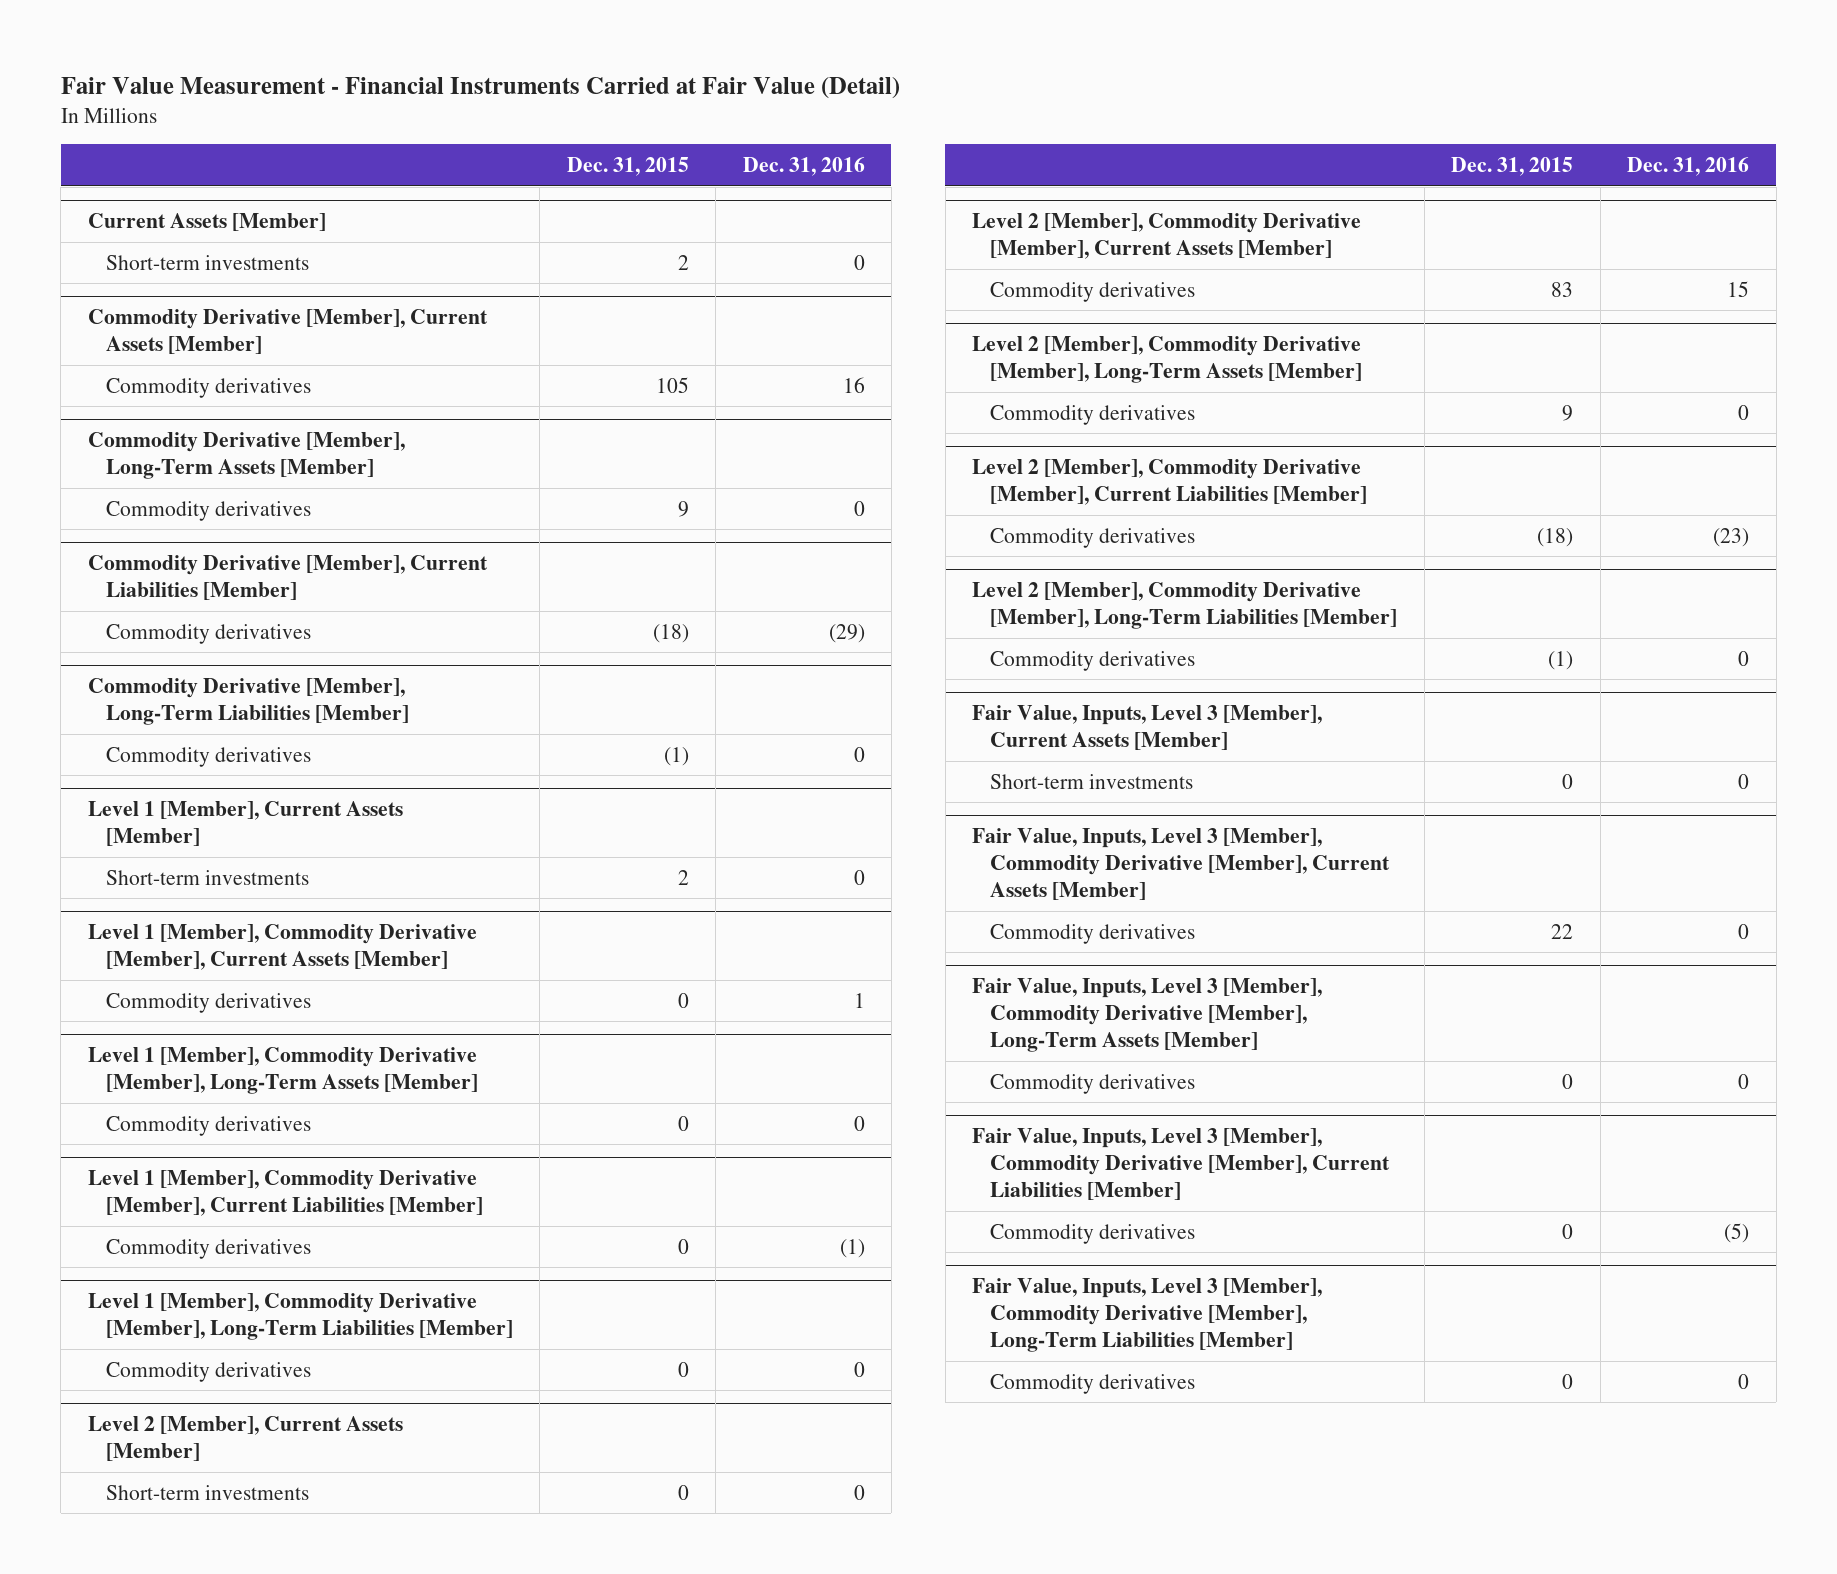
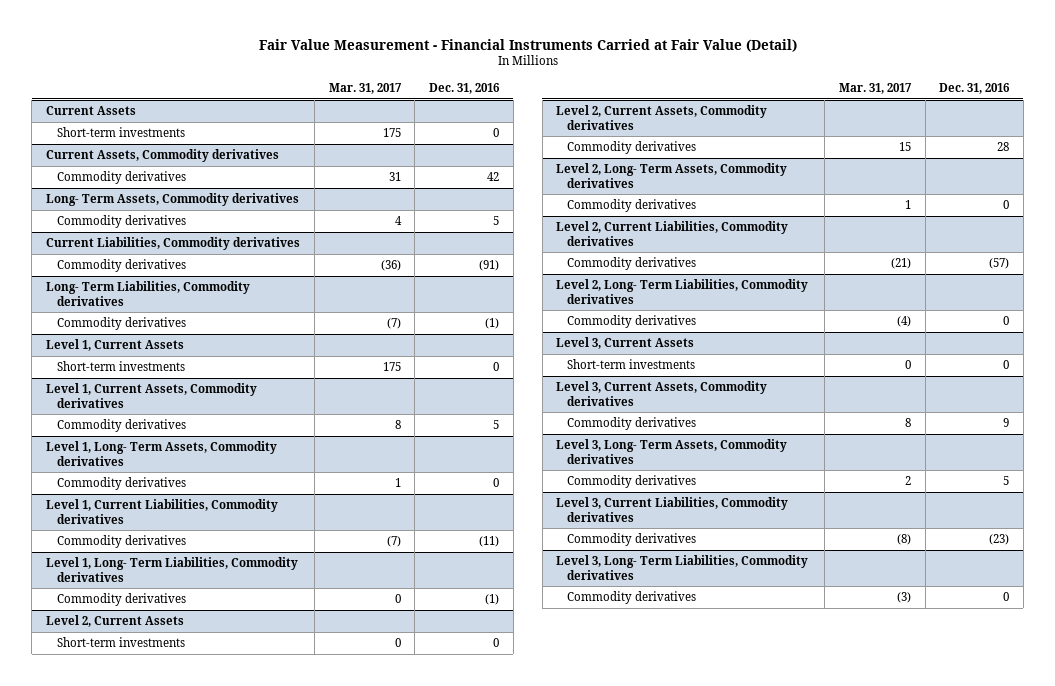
- | Dec. 31, 2015 | Dec. 31, 2016
+ | Mar. 31, 2017 | Dec. 31, 2016
- Current Assets [Member]
+ Current Assets
- Commodity Derivative [Member], Current Assets [Member]
- Commodity derivatives | 105 | 16
- Commodity Derivative [Member], Long-Term Assets [Member]
- Commodity derivatives | 9 | 0
- Commodity Derivative [Member], Current Liabilities [Member]
- Commodity derivatives | (18) | (29)
- Commodity Derivative [Member], Long-Term Liabilities [Member]
- Commodity derivatives | (1) | 0
- Level 1 [Member], Current Assets [Member]
+ Current Assets, Commodity derivatives
+ Commodity derivatives | 31 | 42
+ Long- Term Assets, Commodity derivatives
+ Commodity derivatives | 4 | 5
+ Current Liabilities, Commodity derivatives
+ Commodity derivatives | (36) | (91)
+ Long- Term Liabilities, Commodity derivatives
+ Commodity derivatives | (7) | (1)
+ Level 1, Current Assets
- Level 1 [Member], Commodity Derivative [Member], Current Assets [Member]
- Commodity derivatives | 0 | 1
- Level 1 [Member], Commodity Derivative [Member], Long-Term Assets [Member]
+ Level 1, Current Assets, Commodity derivatives
+ Commodity derivatives | 8 | 5
+ Level 1, Long- Term Assets, Commodity derivatives
- Level 1 [Member], Commodity Derivative [Member], Current Liabilities [Member]
+ Level 1, Current Liabilities, Commodity derivatives
+ Commodity derivatives | (7) | (11)
+ Level 1, Long- Term Liabilities, Commodity derivatives
- Level 1 [Member], Commodity Derivative [Member], Long-Term Liabilities [Member]
- Commodity derivatives | 0 | 0
- Level 2 [Member], Current Assets [Member]
+ Level 2, Current Assets
- Level 2 [Member], Commodity Derivative [Member], Current Assets [Member]
- Commodity derivatives | 83 | 15
- Level 2 [Member], Commodity Derivative [Member], Long-Term Assets [Member]
+ Level 2, Current Assets, Commodity derivatives
+ Commodity derivatives | 15 | 28
+ Level 2, Long- Term Assets, Commodity derivatives
- Level 2 [Member], Commodity Derivative [Member], Current Liabilities [Member]
- Commodity derivatives | (18) | (23)
- Level 2 [Member], Commodity Derivative [Member], Long-Term Liabilities [Member]
+ Level 2, Current Liabilities, Commodity derivatives
+ Commodity derivatives | (21) | (57)
+ Level 2, Long- Term Liabilities, Commodity derivatives
- Fair Value, Inputs, Level 3 [Member], Current Assets [Member]
+ Level 3, Current Assets
- Fair Value, Inputs, Level 3 [Member], Commodity Derivative [Member], Current Assets [Member]
- Commodity derivatives | 22 | 0
- Fair Value, Inputs, Level 3 [Member], Commodity Derivative [Member], Long-Term Assets [Member]
- Commodity derivatives | 0 | 0
- Fair Value, Inputs, Level 3 [Member], Commodity Derivative [Member], Current Liabilities [Member]
- Commodity derivatives | 0 | (5)
- Fair Value, Inputs, Level 3 [Member], Commodity Derivative [Member], Long-Term Liabilities [Member]
+ Level 3, Current Assets, Commodity derivatives
+ Commodity derivatives | 8 | 9
+ Level 3, Long- Term Assets, Commodity derivatives
+ Commodity derivatives | 2 | 5
+ Level 3, Current Liabilities, Commodity derivatives
+ Commodity derivatives | (8) | (23)
+ Level 3, Long- Term Liabilities, Commodity derivatives

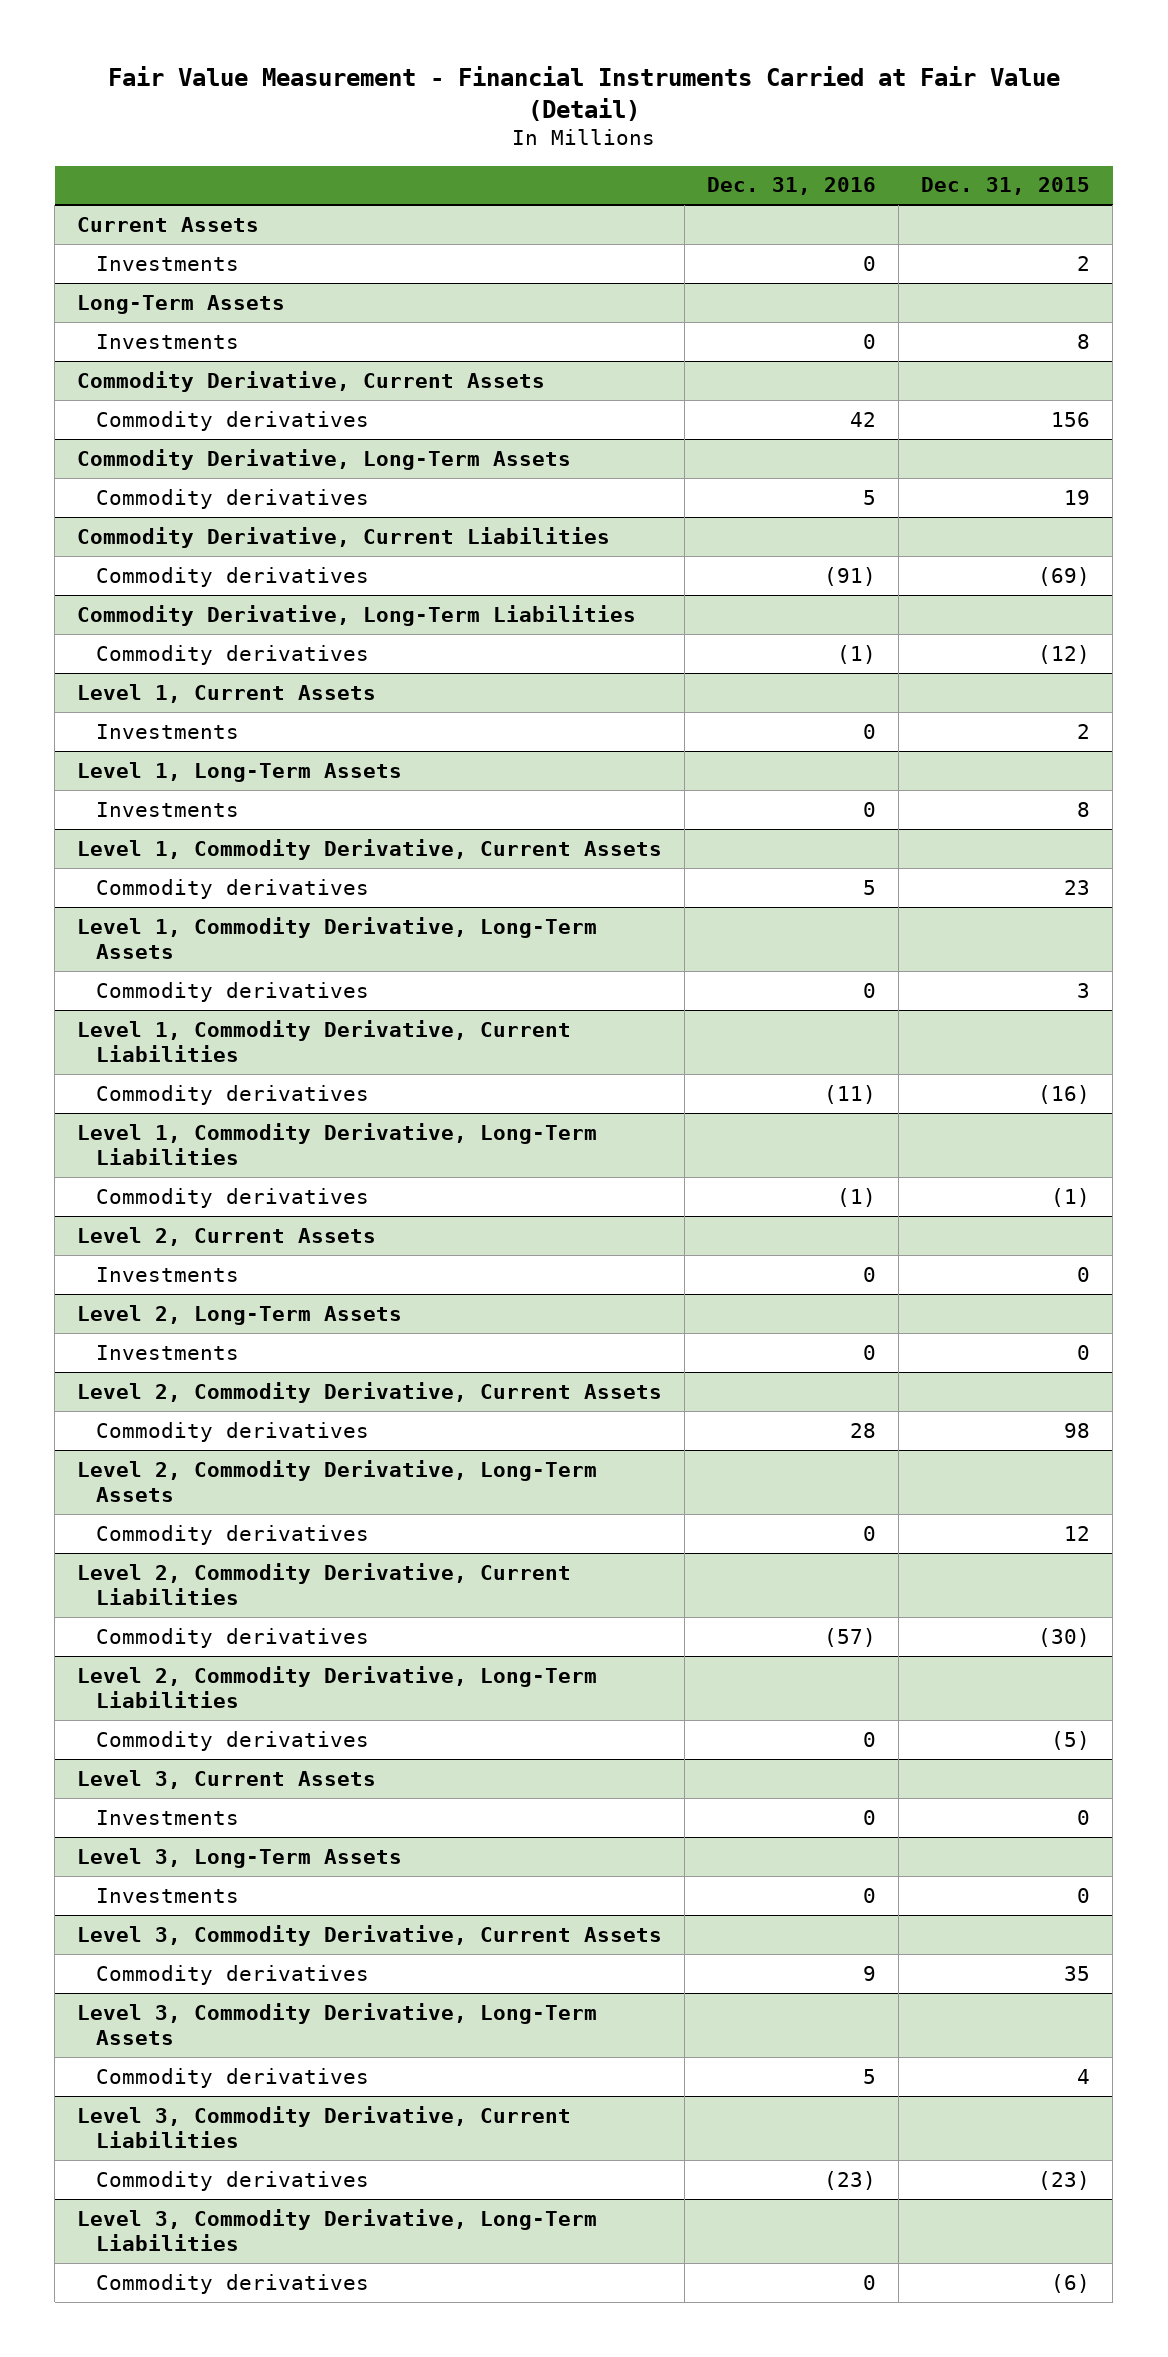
- | Mar. 31, 2017 | Dec. 31, 2016
+ | Dec. 31, 2016 | Dec. 31, 2015
@ Current Assets
- Short-term investments | 175 | 0
- Current Assets, Commodity derivatives
@ Current Assets
+ Investments | 0 | 2
+ Long-Term Assets
+ Investments | 0 | 8
+ Commodity Derivative, Current Assets
- Long- Term Assets, Commodity derivatives
+ Commodity Derivative, Long-Term Assets
- Current Liabilities, Commodity derivatives
+ Commodity Derivative, Current Liabilities
- Long- Term Liabilities, Commodity derivatives
+ Commodity Derivative, Long-Term Liabilities
@ Level 1, Current Assets
- Short-term investments | 175 | 0
- Level 1, Current Assets, Commodity derivatives
@ Level 1, Current Assets
+ Investments | 0 | 2
+ Level 1, Long-Term Assets
+ Investments | 0 | 8
+ Level 1, Commodity Derivative, Current Assets
- Level 1, Long- Term Assets, Commodity derivatives
+ Level 1, Commodity Derivative, Long-Term Assets
- Level 1, Current Liabilities, Commodity derivatives
+ Level 1, Commodity Derivative, Current Liabilities
- Level 1, Long- Term Liabilities, Commodity derivatives
+ Level 1, Commodity Derivative, Long-Term Liabilities
@ Level 2, Current Assets
- Short-term investments | 0 | 0
- Level 2, Current Assets, Commodity derivatives
@ Level 2, Current Assets
+ Investments | 0 | 0
+ Level 2, Long-Term Assets
+ Investments | 0 | 0
+ Level 2, Commodity Derivative, Current Assets
- Level 2, Long- Term Assets, Commodity derivatives
+ Level 2, Commodity Derivative, Long-Term Assets
- Level 2, Current Liabilities, Commodity derivatives
+ Level 2, Commodity Derivative, Current Liabilities
- Level 2, Long- Term Liabilities, Commodity derivatives
+ Level 2, Commodity Derivative, Long-Term Liabilities
@ Level 3, Current Assets
- Short-term investments | 0 | 0
- Level 3, Current Assets, Commodity derivatives
@ Level 3, Current Assets
+ Investments | 0 | 0
+ Level 3, Long-Term Assets
+ Investments | 0 | 0
+ Level 3, Commodity Derivative, Current Assets
- Level 3, Long- Term Assets, Commodity derivatives
+ Level 3, Commodity Derivative, Long-Term Assets
- Level 3, Current Liabilities, Commodity derivatives
+ Level 3, Commodity Derivative, Current Liabilities
- Level 3, Long- Term Liabilities, Commodity derivatives
+ Level 3, Commodity Derivative, Long-Term Liabilities

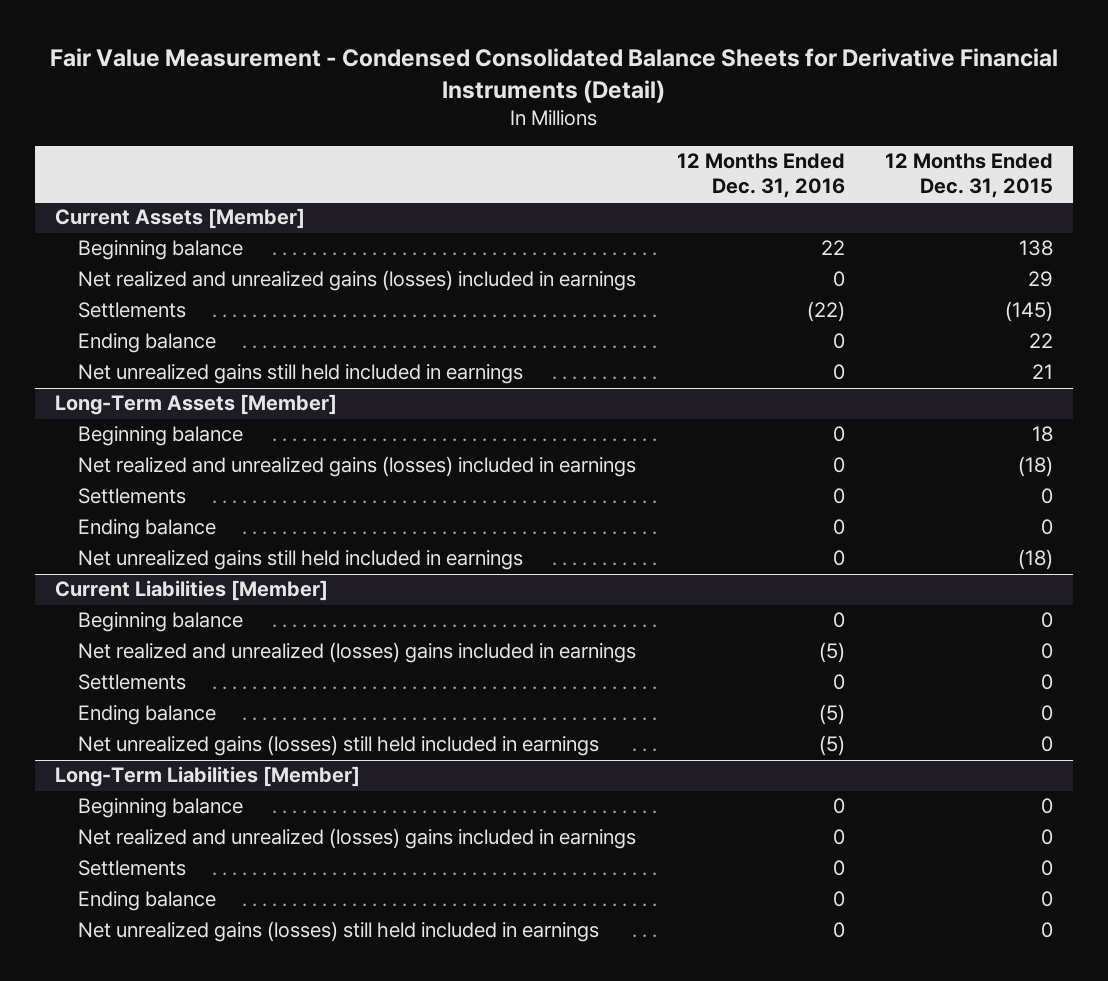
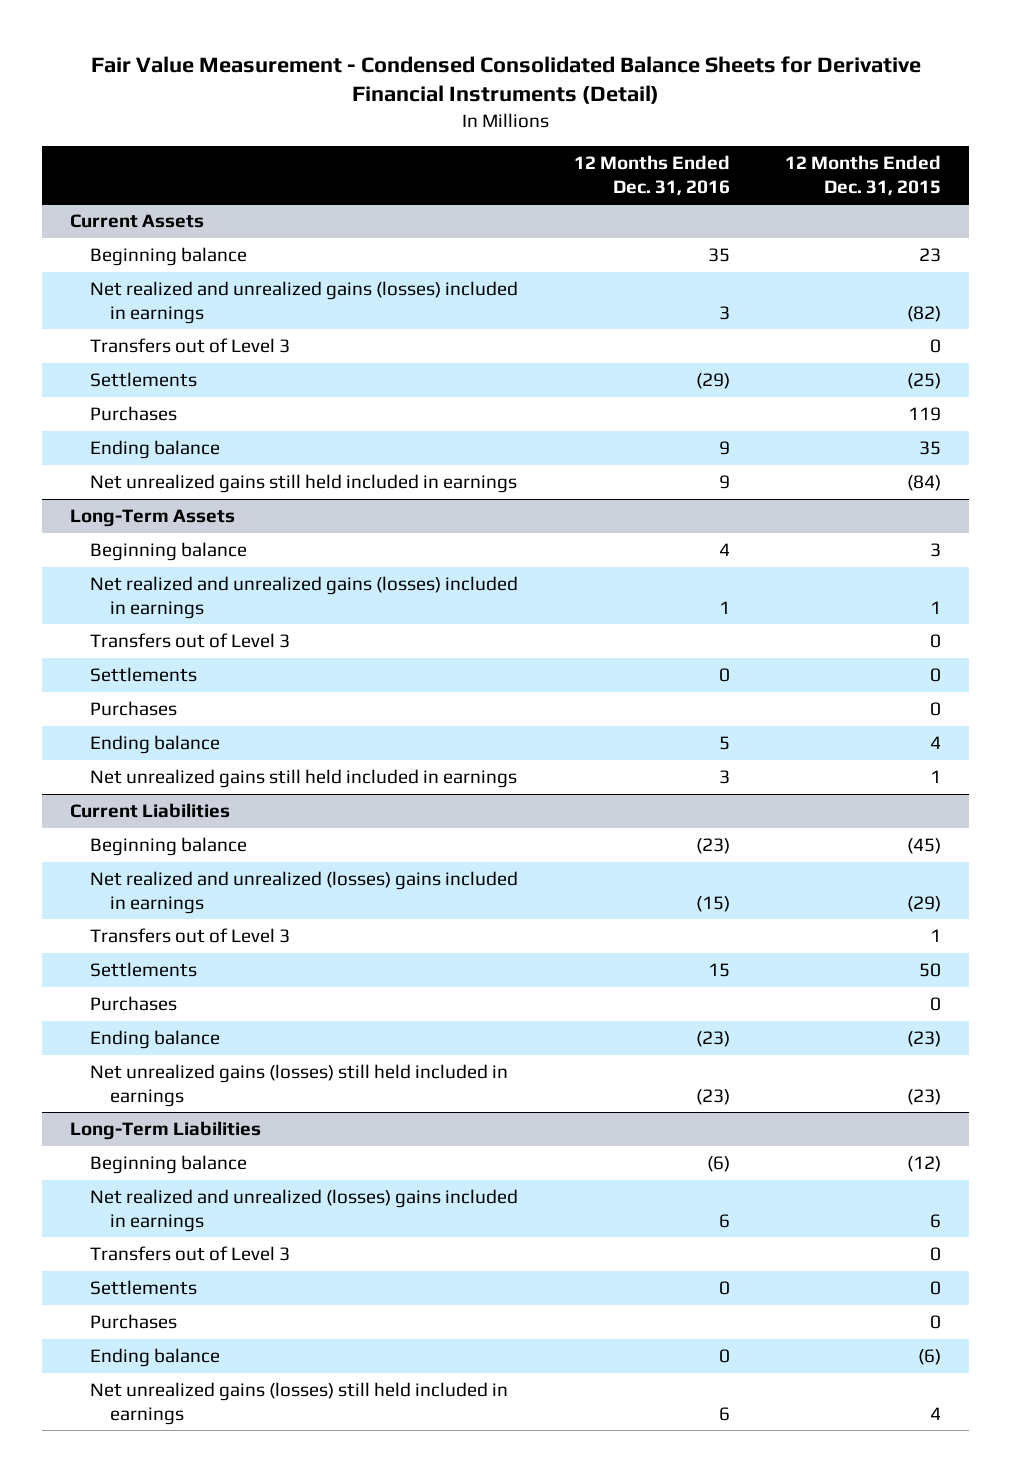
- Current Assets [Member]
- Beginning balance | 22 | 138
- Net realized and unrealized gains (losses) included in earnings | 0 | 29
- Settlements | (22) | (145)
- Ending balance | 0 | 22
- Net unrealized gains still held included in earnings | 0 | 21
- Long-Term Assets [Member]
- Beginning balance | 0 | 18
- Net realized and unrealized gains (losses) included in earnings | 0 | (18)
- Settlements | 0 | 0
- Ending balance | 0 | 0
- Net unrealized gains still held included in earnings | 0 | (18)
- Current Liabilities [Member]
- Beginning balance | 0 | 0
- Net realized and unrealized (losses) gains included in earnings | (5) | 0
+ Current Assets
+ Beginning balance | 35 | 23
+ Net realized and unrealized gains (losses) included in earnings | 3 | (82)
+ Transfers out of Level 3 | | 0
+ Settlements | (29) | (25)
+ Purchases | | 119
+ Ending balance | 9 | 35
+ Net unrealized gains still held included in earnings | 9 | (84)
+ Long-Term Assets
+ Beginning balance | 4 | 3
+ Net realized and unrealized gains (losses) included in earnings | 1 | 1
+ Transfers out of Level 3 | | 0
- Ending balance | (5) | 0
- Net unrealized gains (losses) still held included in earnings | (5) | 0
- Long-Term Liabilities [Member]
- Beginning balance | 0 | 0
- Net realized and unrealized (losses) gains included in earnings | 0 | 0
+ Purchases | | 0
+ Ending balance | 5 | 4
+ Net unrealized gains still held included in earnings | 3 | 1
+ Current Liabilities
+ Beginning balance | (23) | (45)
+ Net realized and unrealized (losses) gains included in earnings | (15) | (29)
+ Transfers out of Level 3 | | 1
+ Settlements | 15 | 50
+ Purchases | | 0
+ Ending balance | (23) | (23)
+ Net unrealized gains (losses) still held included in earnings | (23) | (23)
+ Long-Term Liabilities
+ Beginning balance | (6) | (12)
+ Net realized and unrealized (losses) gains included in earnings | 6 | 6
+ Transfers out of Level 3 | | 0
- Ending balance | 0 | 0
- Net unrealized gains (losses) still held included in earnings | 0 | 0
+ Purchases | | 0
+ Ending balance | 0 | (6)
+ Net unrealized gains (losses) still held included in earnings | 6 | 4

